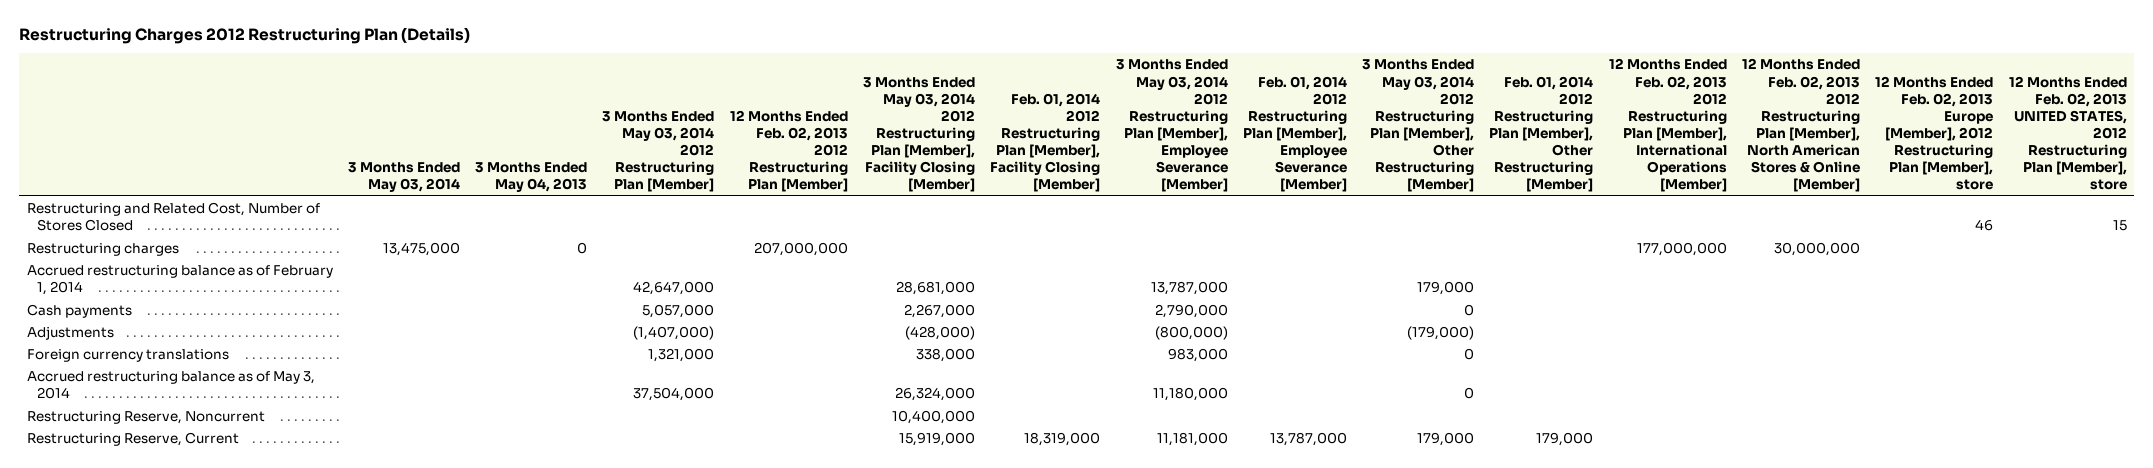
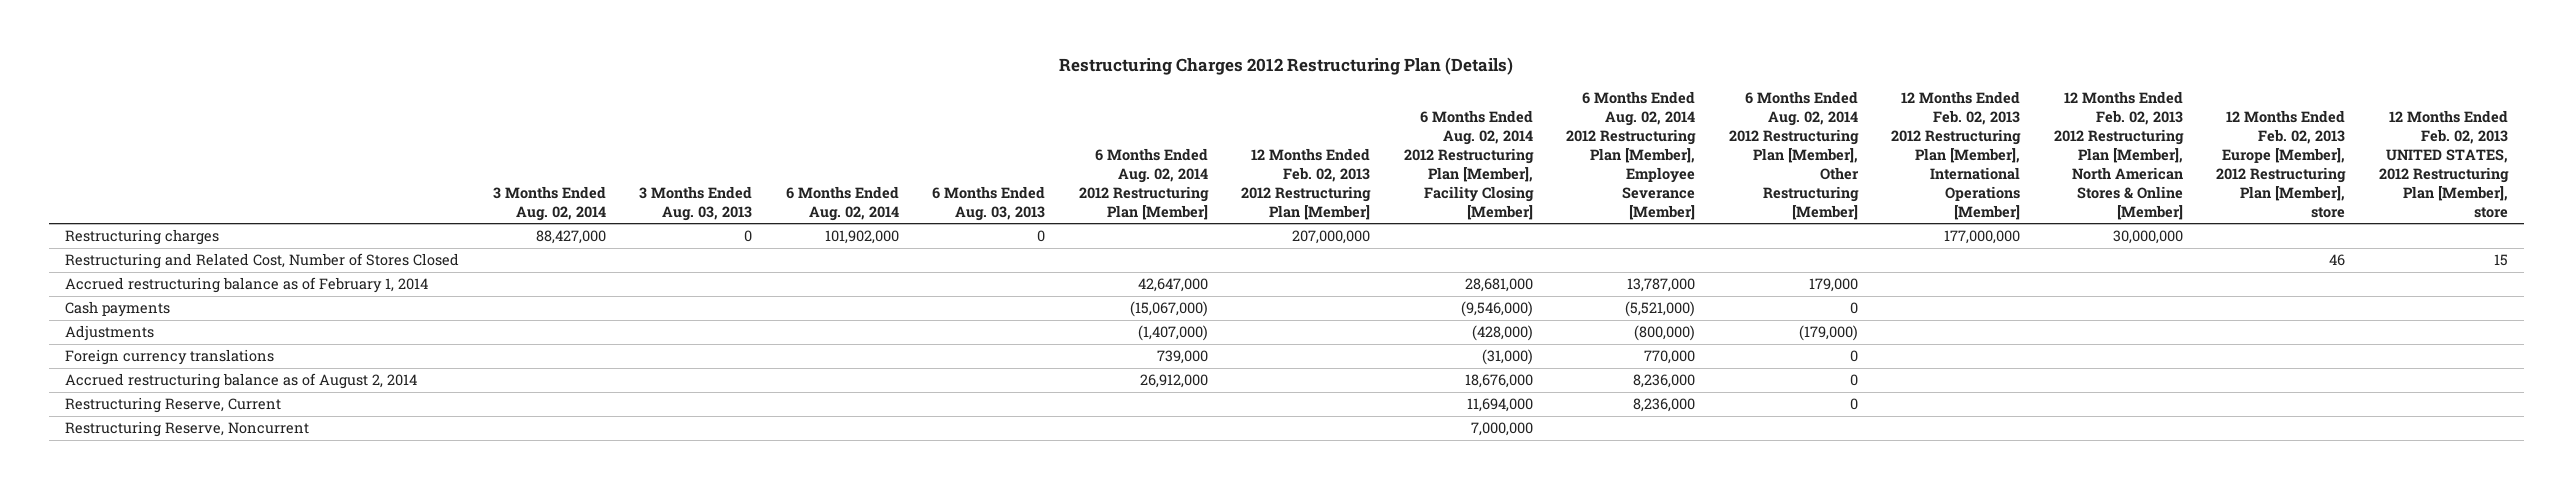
- | 3 Months Ended May 03, 2014 | 3 Months Ended May 04, 2013 | 3 Months Ended May 03, 2014 2012 Restructuring Plan [Member] | 12 Months Ended Feb. 02, 2013 2012 Restructuring Plan [Member] | 3 Months Ended May 03, 2014 2012 Restructuring Plan [Member], Facility Closing [Member] | Feb. 01, 2014 2012 Restructuring Plan [Member], Facility Closing [Member] | 3 Months Ended May 03, 2014 2012 Restructuring Plan [Member], Employee Severance [Member] | Feb. 01, 2014 2012 Restructuring Plan [Member], Employee Severance [Member] | 3 Months Ended May 03, 2014 2012 Restructuring Plan [Member], Other Restructuring [Member] | Feb. 01, 2014 2012 Restructuring Plan [Member], Other Restructuring [Member] | 12 Months Ended Feb. 02, 2013 2012 Restructuring Plan [Member], International Operations [Member] | 12 Months Ended Feb. 02, 2013 2012 Restructuring Plan [Member], North American Stores & Online [Member] | 12 Months Ended Feb. 02, 2013 Europe [Member], 2012 Restructuring Plan [Member], store | 12 Months Ended Feb. 02, 2013 UNITED STATES, 2012 Restructuring Plan [Member], store
+ | 3 Months Ended Aug. 02, 2014 | 3 Months Ended Aug. 03, 2013 | 6 Months Ended Aug. 02, 2014 | 6 Months Ended Aug. 03, 2013 | 6 Months Ended Aug. 02, 2014 2012 Restructuring Plan [Member] | 12 Months Ended Feb. 02, 2013 2012 Restructuring Plan [Member] | 6 Months Ended Aug. 02, 2014 2012 Restructuring Plan [Member], Facility Closing [Member] | 6 Months Ended Aug. 02, 2014 2012 Restructuring Plan [Member], Employee Severance [Member] | 6 Months Ended Aug. 02, 2014 2012 Restructuring Plan [Member], Other Restructuring [Member] | 12 Months Ended Feb. 02, 2013 2012 Restructuring Plan [Member], International Operations [Member] | 12 Months Ended Feb. 02, 2013 2012 Restructuring Plan [Member], North American Stores & Online [Member] | 12 Months Ended Feb. 02, 2013 Europe [Member], 2012 Restructuring Plan [Member], store | 12 Months Ended Feb. 02, 2013 UNITED STATES, 2012 Restructuring Plan [Member], store
moved down: Restructuring and Related Cost, Number of Stores Closed | | | | | | | | | | | | 46 | 15
- Accrued restructuring balance as of May 3, 2014 | | | 37,504,000 | | 26,324,000 | | 11,180,000 | | 0 | | | | |
+ Accrued restructuring balance as of August 2, 2014 | | | | | 26,912,000 | | 18,676,000 | 8,236,000 | 0 | | | |
moved down: Restructuring Reserve, Noncurrent | | | | | | | 7,000,000 | | | | | |

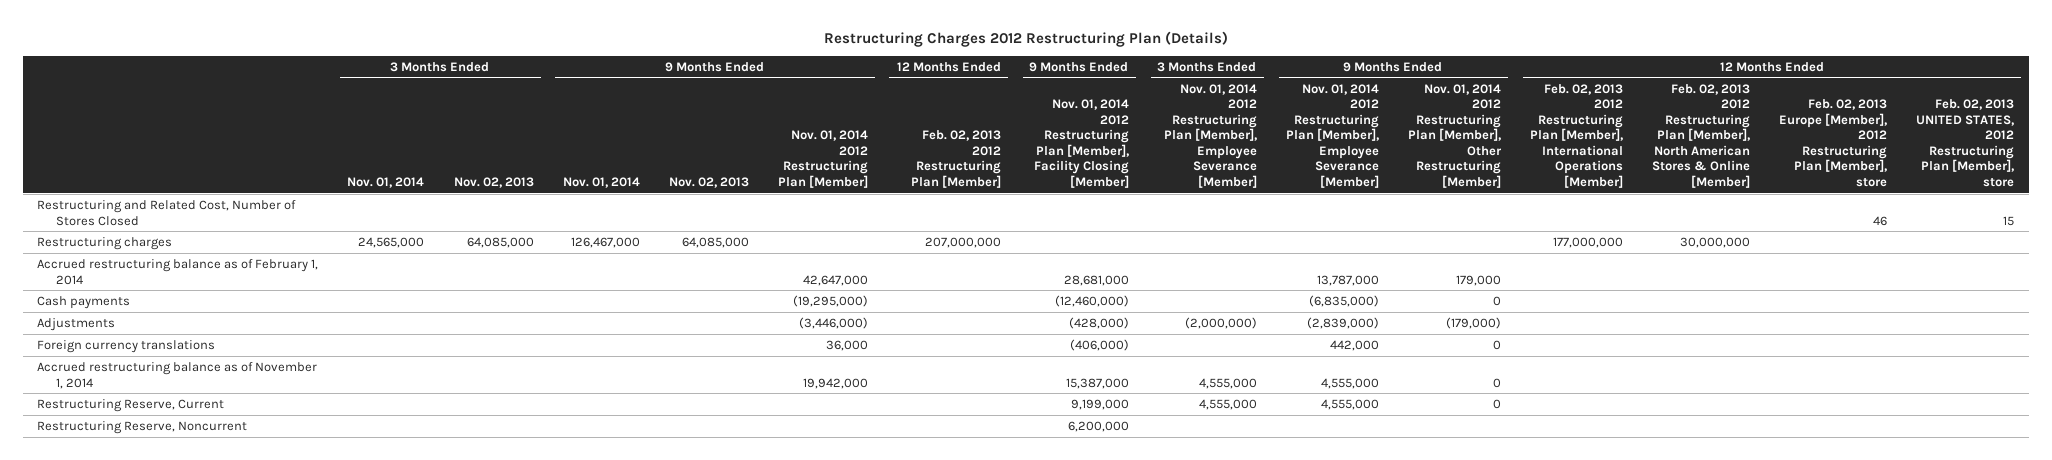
- | 3 Months Ended Aug. 02, 2014 | 3 Months Ended Aug. 03, 2013 | 6 Months Ended Aug. 02, 2014 | 6 Months Ended Aug. 03, 2013 | 6 Months Ended Aug. 02, 2014 2012 Restructuring Plan [Member] | 12 Months Ended Feb. 02, 2013 2012 Restructuring Plan [Member] | 6 Months Ended Aug. 02, 2014 2012 Restructuring Plan [Member], Facility Closing [Member] | 6 Months Ended Aug. 02, 2014 2012 Restructuring Plan [Member], Employee Severance [Member] | 6 Months Ended Aug. 02, 2014 2012 Restructuring Plan [Member], Other Restructuring [Member] | 12 Months Ended Feb. 02, 2013 2012 Restructuring Plan [Member], International Operations [Member] | 12 Months Ended Feb. 02, 2013 2012 Restructuring Plan [Member], North American Stores & Online [Member] | 12 Months Ended Feb. 02, 2013 Europe [Member], 2012 Restructuring Plan [Member], store | 12 Months Ended Feb. 02, 2013 UNITED STATES, 2012 Restructuring Plan [Member], store
+ | 3 Months Ended Nov. 01, 2014 | 3 Months Ended Nov. 02, 2013 | 9 Months Ended Nov. 01, 2014 | 9 Months Ended Nov. 02, 2013 | 9 Months Ended Nov. 01, 2014 2012 Restructuring Plan [Member] | 12 Months Ended Feb. 02, 2013 2012 Restructuring Plan [Member] | 9 Months Ended Nov. 01, 2014 2012 Restructuring Plan [Member], Facility Closing [Member] | 3 Months Ended Nov. 01, 2014 2012 Restructuring Plan [Member], Employee Severance [Member] | 9 Months Ended Nov. 01, 2014 2012 Restructuring Plan [Member], Employee Severance [Member] | 9 Months Ended Nov. 01, 2014 2012 Restructuring Plan [Member], Other Restructuring [Member] | 12 Months Ended Feb. 02, 2013 2012 Restructuring Plan [Member], International Operations [Member] | 12 Months Ended Feb. 02, 2013 2012 Restructuring Plan [Member], North American Stores & Online [Member] | 12 Months Ended Feb. 02, 2013 Europe [Member], 2012 Restructuring Plan [Member], store | 12 Months Ended Feb. 02, 2013 UNITED STATES, 2012 Restructuring Plan [Member], store
moved down: Restructuring charges | 24,565,000 | 64,085,000 | 126,467,000 | 64,085,000 | | 207,000,000 | | | | | 177,000,000 | 30,000,000 | |
- Accrued restructuring balance as of August 2, 2014 | | | | | 26,912,000 | | 18,676,000 | 8,236,000 | 0 | | | |
+ Accrued restructuring balance as of November 1, 2014 | | | | | 19,942,000 | | 15,387,000 | 4,555,000 | 4,555,000 | 0 | | | |

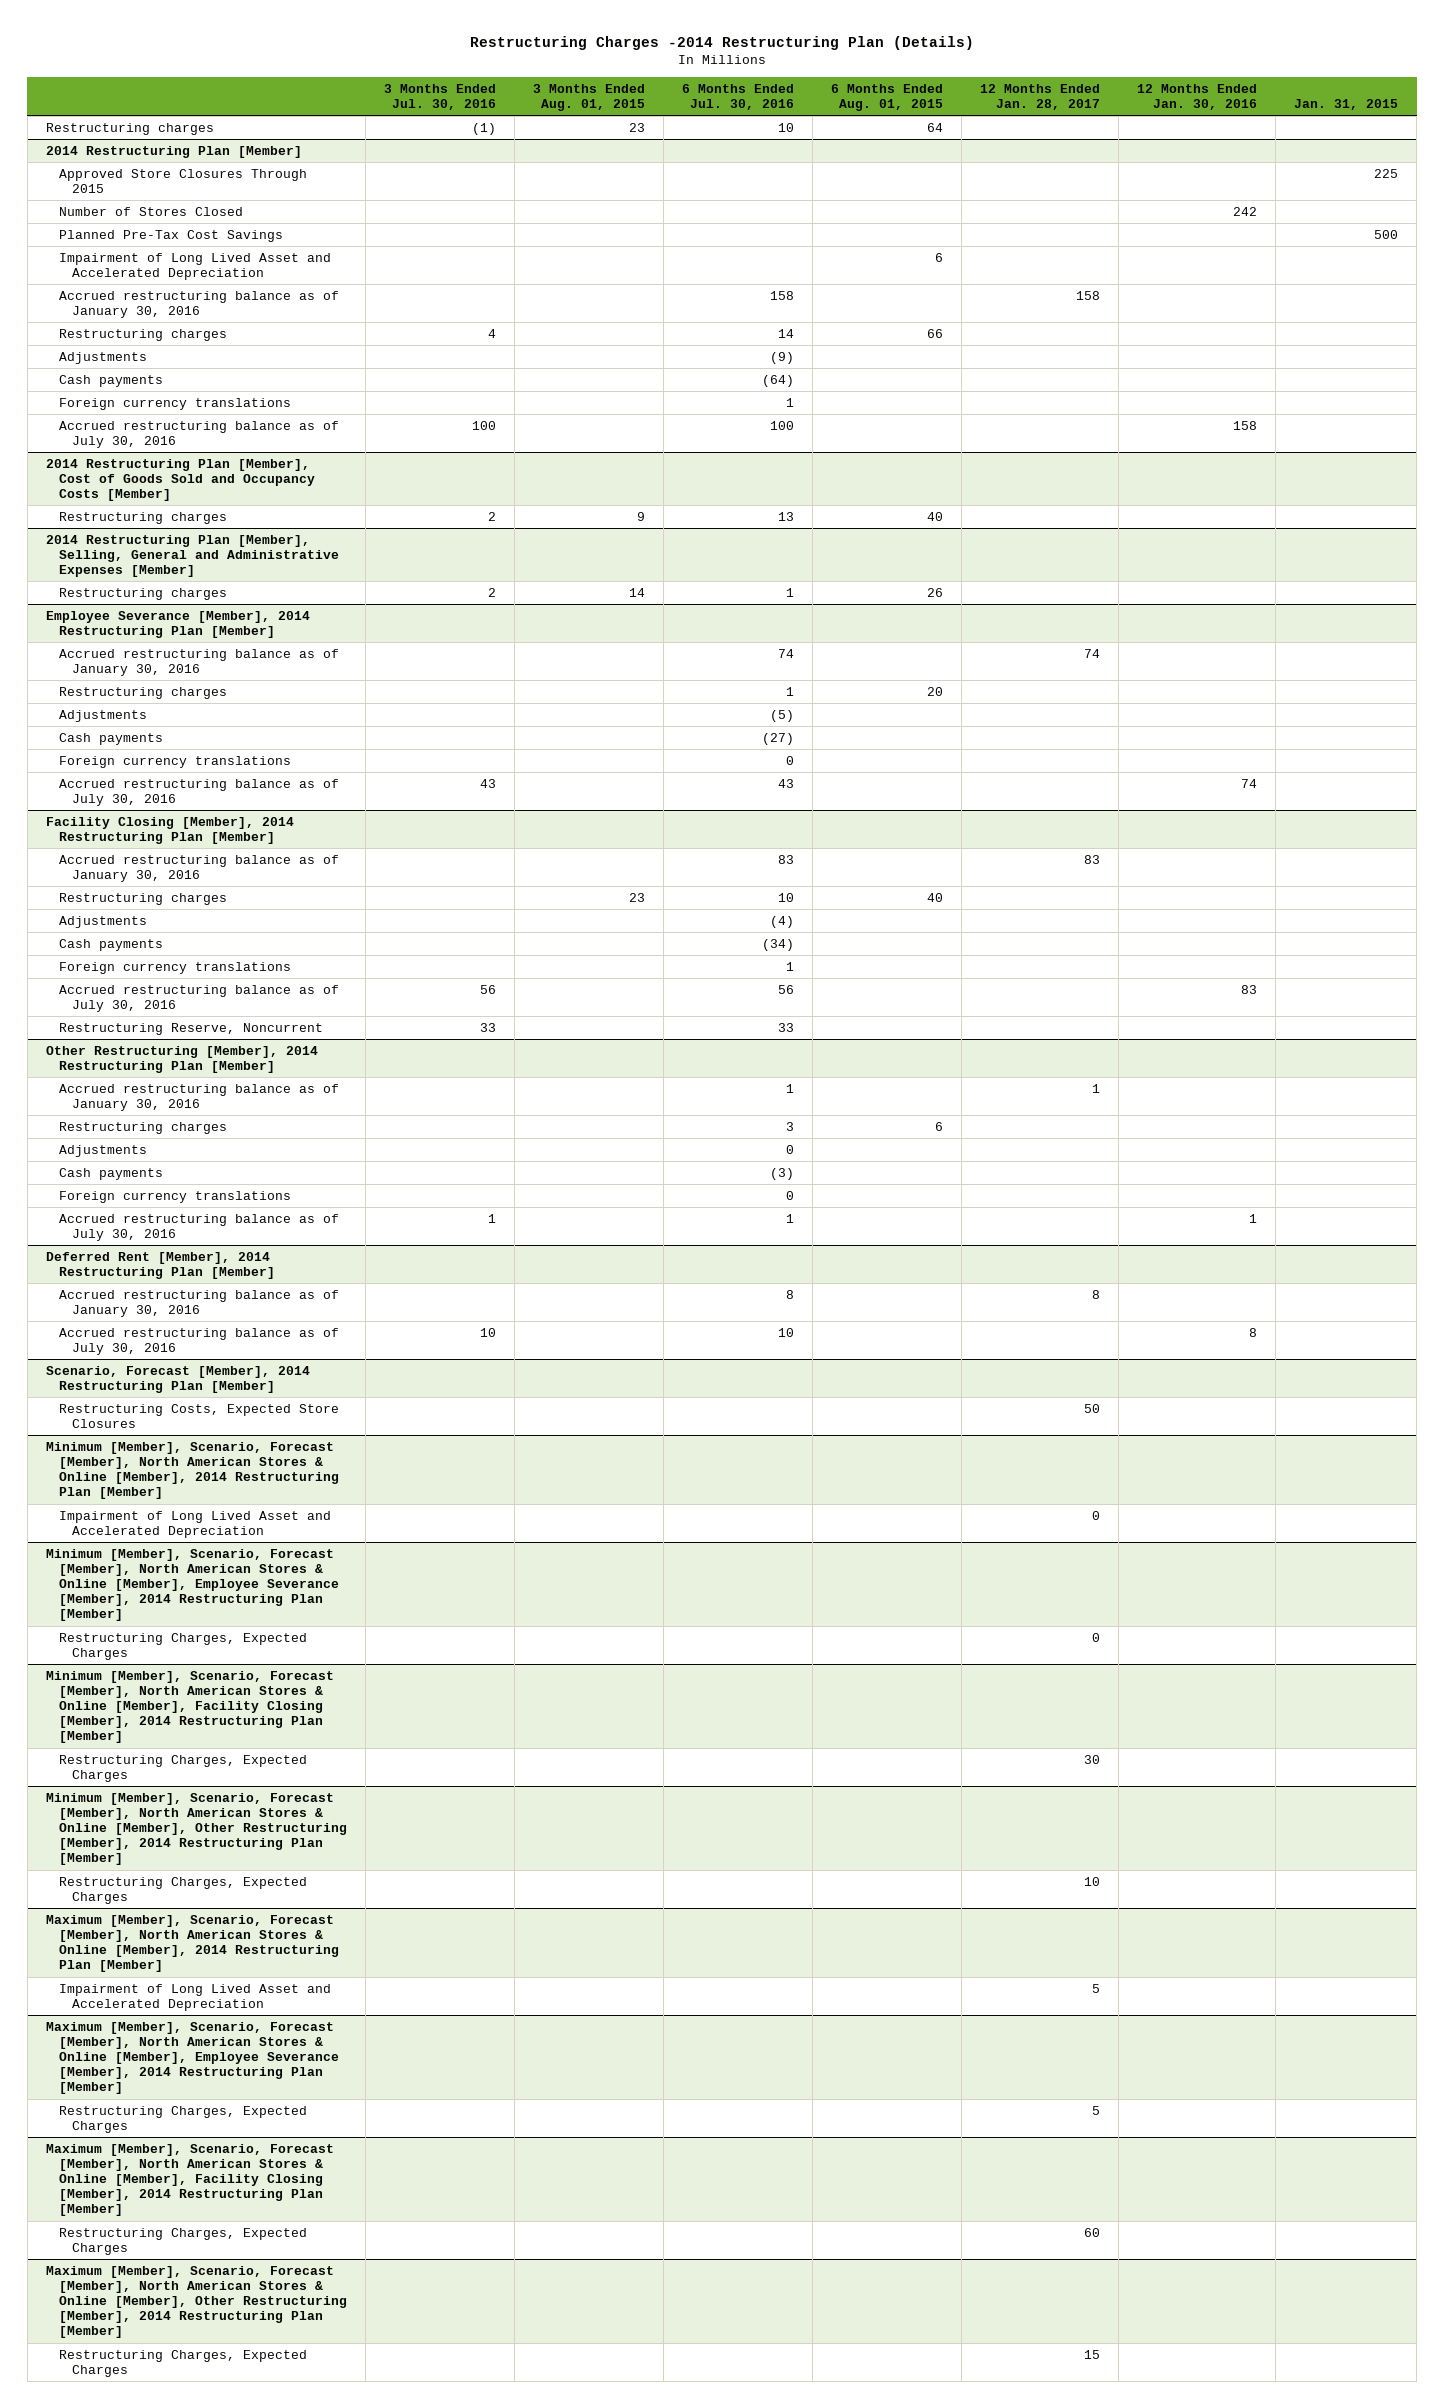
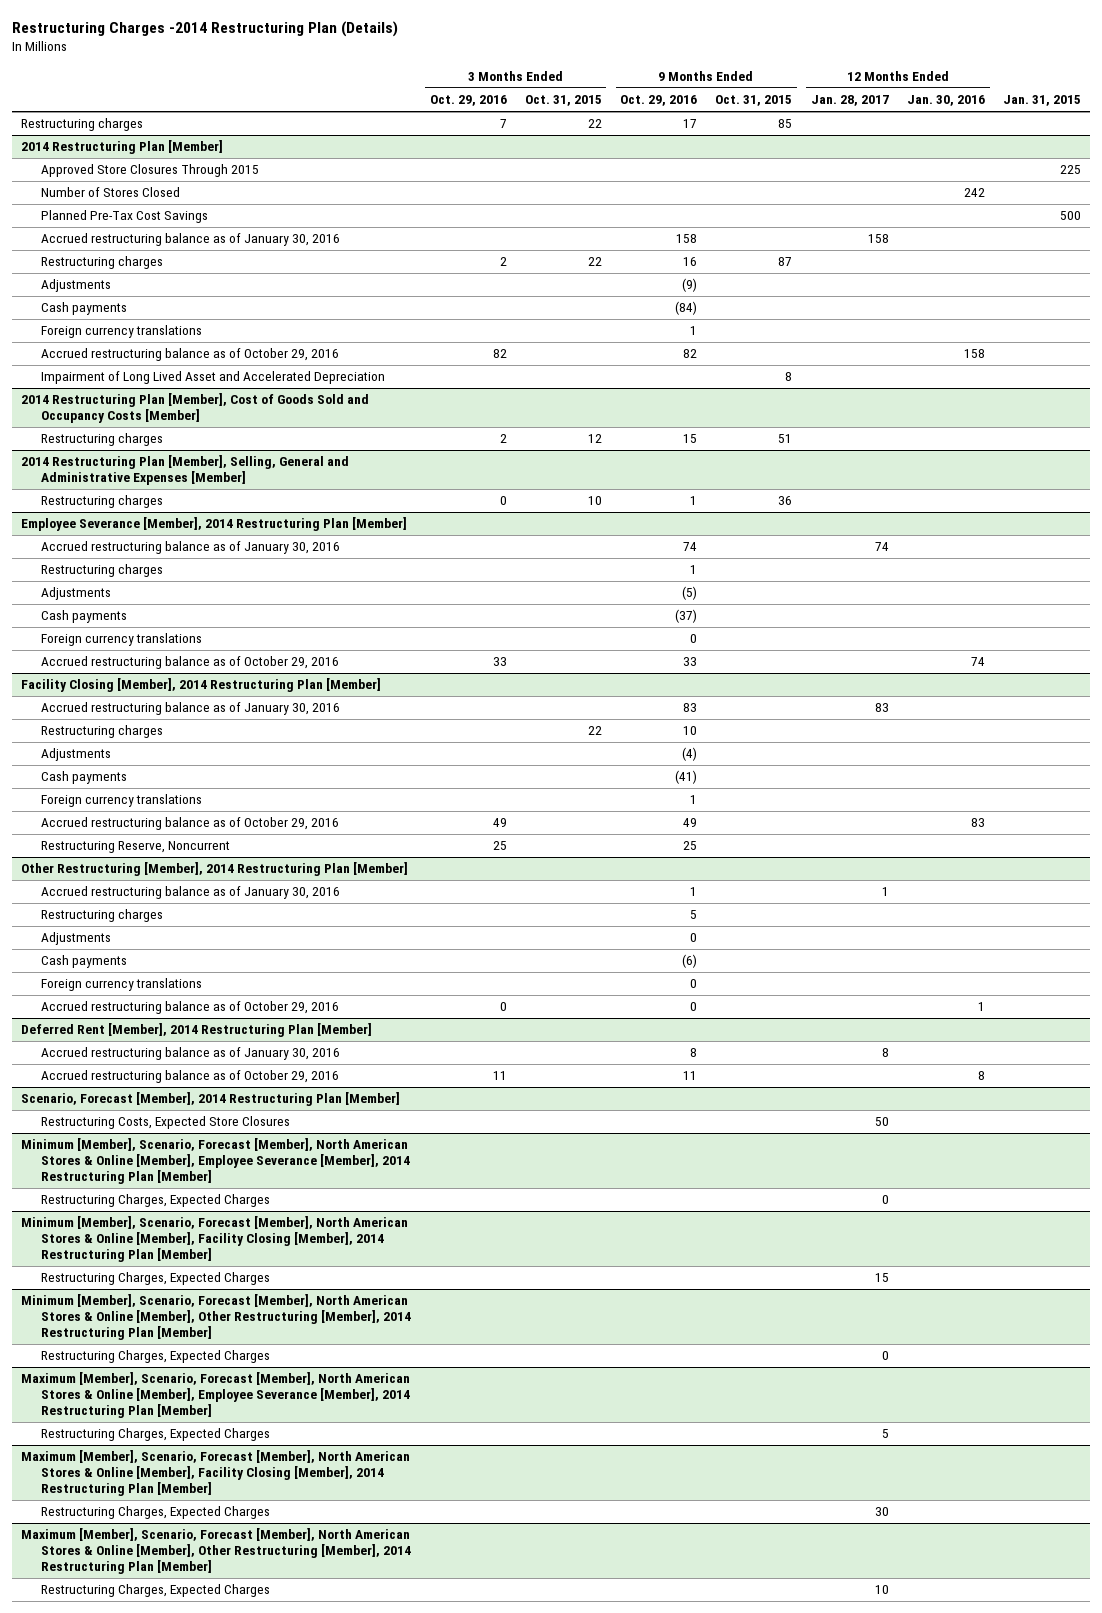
- | 3 Months Ended Jul. 30, 2016 | 3 Months Ended Aug. 01, 2015 | 6 Months Ended Jul. 30, 2016 | 6 Months Ended Aug. 01, 2015 | 12 Months Ended Jan. 28, 2017 | 12 Months Ended Jan. 30, 2016 | Jan. 31, 2015
+ | 3 Months Ended Oct. 29, 2016 | 3 Months Ended Oct. 31, 2015 | 9 Months Ended Oct. 29, 2016 | 9 Months Ended Oct. 31, 2015 | 12 Months Ended Jan. 28, 2017 | 12 Months Ended Jan. 30, 2016 | Jan. 31, 2015
@ 2014 Restructuring Plan [Member]
- Accrued restructuring balance as of July 30, 2016 | 100 | | 100 | | | 158 |
+ Accrued restructuring balance as of October 29, 2016 | 82 | | 82 | | | 158 |
moved down: Impairment of Long Lived Asset and Accelerated Depreciation | | | | 8 | | |
@ Employee Severance [Member], 2014 Restructuring Plan [Member]
- Accrued restructuring balance as of July 30, 2016 | 43 | | 43 | | | 74 |
+ Accrued restructuring balance as of October 29, 2016 | 33 | | 33 | | | 74 |
@ Facility Closing [Member], 2014 Restructuring Plan [Member]
- Accrued restructuring balance as of July 30, 2016 | 56 | | 56 | | | 83 |
+ Accrued restructuring balance as of October 29, 2016 | 49 | | 49 | | | 83 |
@ Other Restructuring [Member], 2014 Restructuring Plan [Member]
- Accrued restructuring balance as of July 30, 2016 | 1 | | 1 | | | 1 |
+ Accrued restructuring balance as of October 29, 2016 | 0 | | 0 | | | 1 |
@ Deferred Rent [Member], 2014 Restructuring Plan [Member]
- Accrued restructuring balance as of July 30, 2016 | 10 | | 10 | | | 8 |
+ Accrued restructuring balance as of October 29, 2016 | 11 | | 11 | | | 8 |
- Minimum [Member], Scenario, Forecast [Member], North American Stores & Online [Member], 2014 Restructuring Plan [Member]
- Impairment of Long Lived Asset and Accelerated Depreciation | | | | | 0 | |
@ Minimum [Member], Scenario, Forecast [Member], North American Stores & Online [Member], Facility Closing [Member], 2014 Restructuring Plan [Member]
- Restructuring Charges, Expected Charges | | | | | 30 | |
+ Restructuring Charges, Expected Charges | | | | | 15 | |
@ Minimum [Member], Scenario, Forecast [Member], North American Stores & Online [Member], Other Restructuring [Member], 2014 Restructuring Plan [Member]
- Restructuring Charges, Expected Charges | | | | | 10 | |
- Maximum [Member], Scenario, Forecast [Member], North American Stores & Online [Member], 2014 Restructuring Plan [Member]
- Impairment of Long Lived Asset and Accelerated Depreciation | | | | | 5 | |
@ Minimum [Member], Scenario, Forecast [Member], North American Stores & Online [Member], Other Restructuring [Member], 2014 Restructuring Plan [Member]
+ Restructuring Charges, Expected Charges | | | | | 0 | |
@ Maximum [Member], Scenario, Forecast [Member], North American Stores & Online [Member], Facility Closing [Member], 2014 Restructuring Plan [Member]
- Restructuring Charges, Expected Charges | | | | | 60 | |
+ Restructuring Charges, Expected Charges | | | | | 30 | |
@ Maximum [Member], Scenario, Forecast [Member], North American Stores & Online [Member], Other Restructuring [Member], 2014 Restructuring Plan [Member]
- Restructuring Charges, Expected Charges | | | | | 15 | |
+ Restructuring Charges, Expected Charges | | | | | 10 | |

